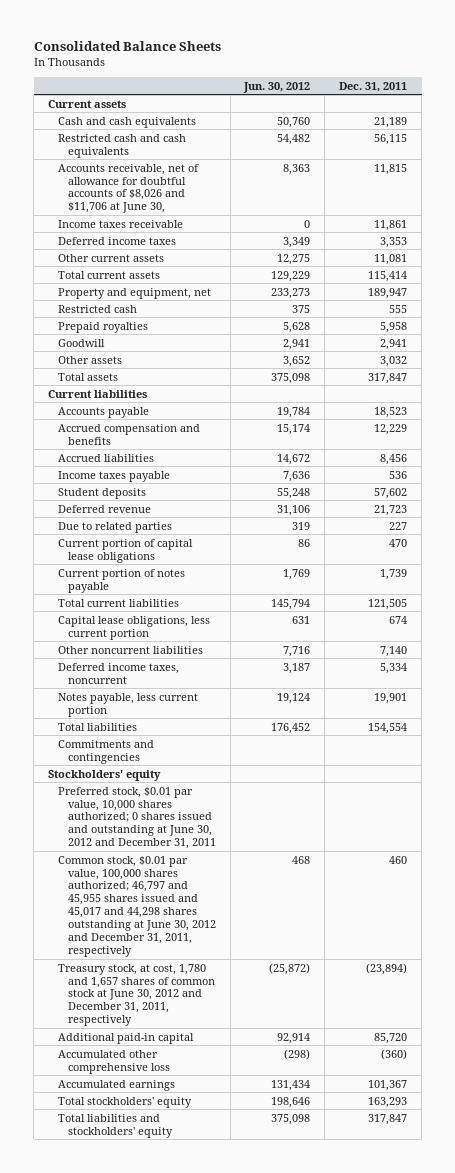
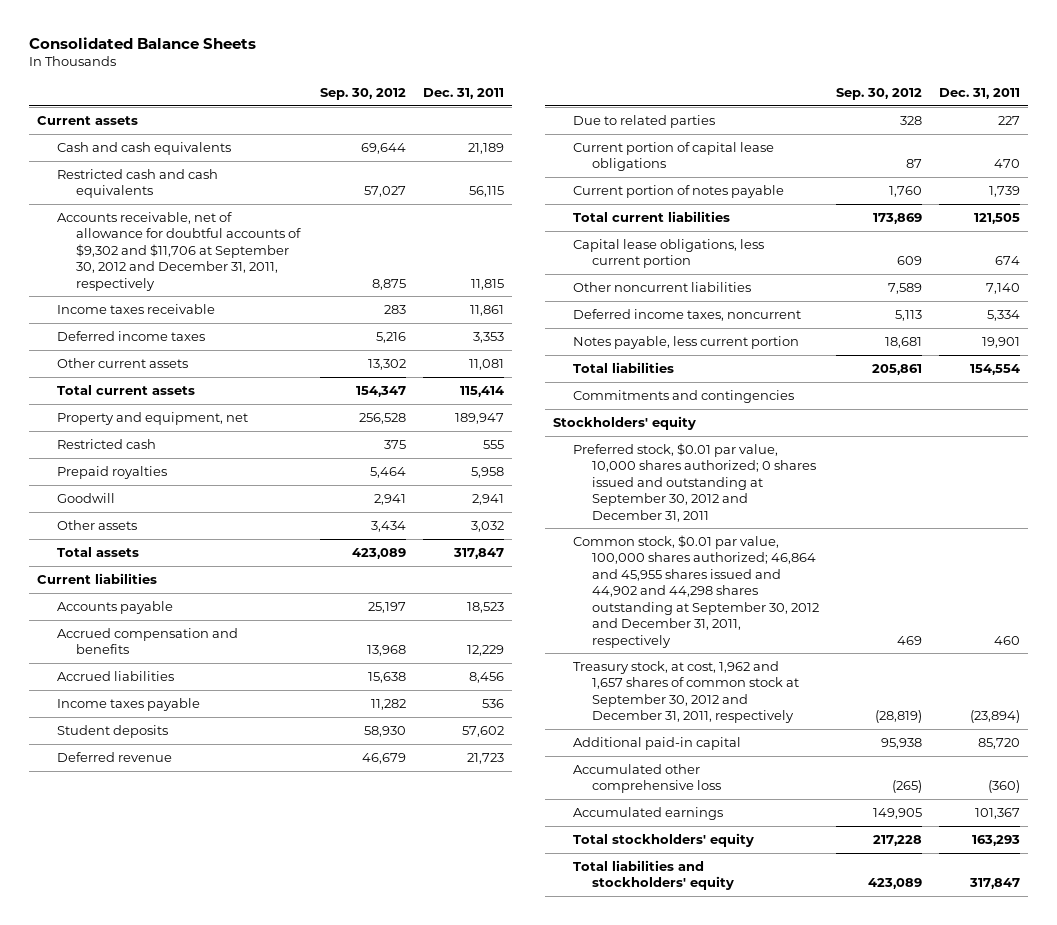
- | Jun. 30, 2012 | Dec. 31, 2011
+ | Sep. 30, 2012 | Dec. 31, 2011
- Accounts receivable, net of allowance for doubtful accounts of $8,026 and $11,706 at June 30, | 8,363 | 11,815
+ Accounts receivable, net of allowance for doubtful accounts of $9,302 and $11,706 at September 30, 2012 and December 31, 2011, respectively | 8,875 | 11,815
- Preferred stock, $0.01 par value, 10,000 shares authorized; 0 shares issued and outstanding at June 30, 2012 and December 31, 2011
- Common stock, $0.01 par value, 100,000 shares authorized; 46,797 and 45,955 shares issued and 45,017 and 44,298 shares outstanding at June 30, 2012 and December 31, 2011, respectively | 468 | 460
- Treasury stock, at cost, 1,780 and 1,657 shares of common stock at June 30, 2012 and December 31, 2011, respectively | (25,872) | (23,894)
+ Preferred stock, $0.01 par value, 10,000 shares authorized; 0 shares issued and outstanding at September 30, 2012 and December 31, 2011
+ Common stock, $0.01 par value, 100,000 shares authorized; 46,864 and 45,955 shares issued and 44,902 and 44,298 shares outstanding at September 30, 2012 and December 31, 2011, respectively | 469 | 460
+ Treasury stock, at cost, 1,962 and 1,657 shares of common stock at September 30, 2012 and December 31, 2011, respectively | (28,819) | (23,894)

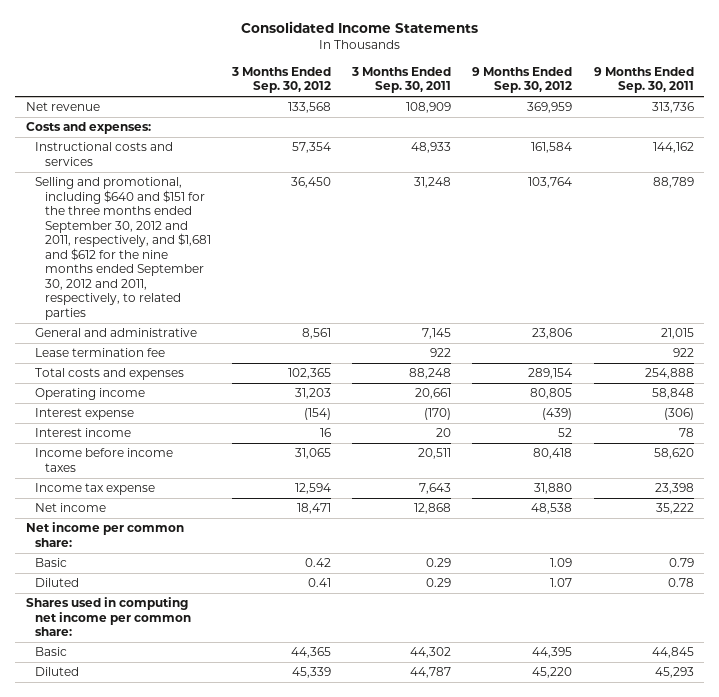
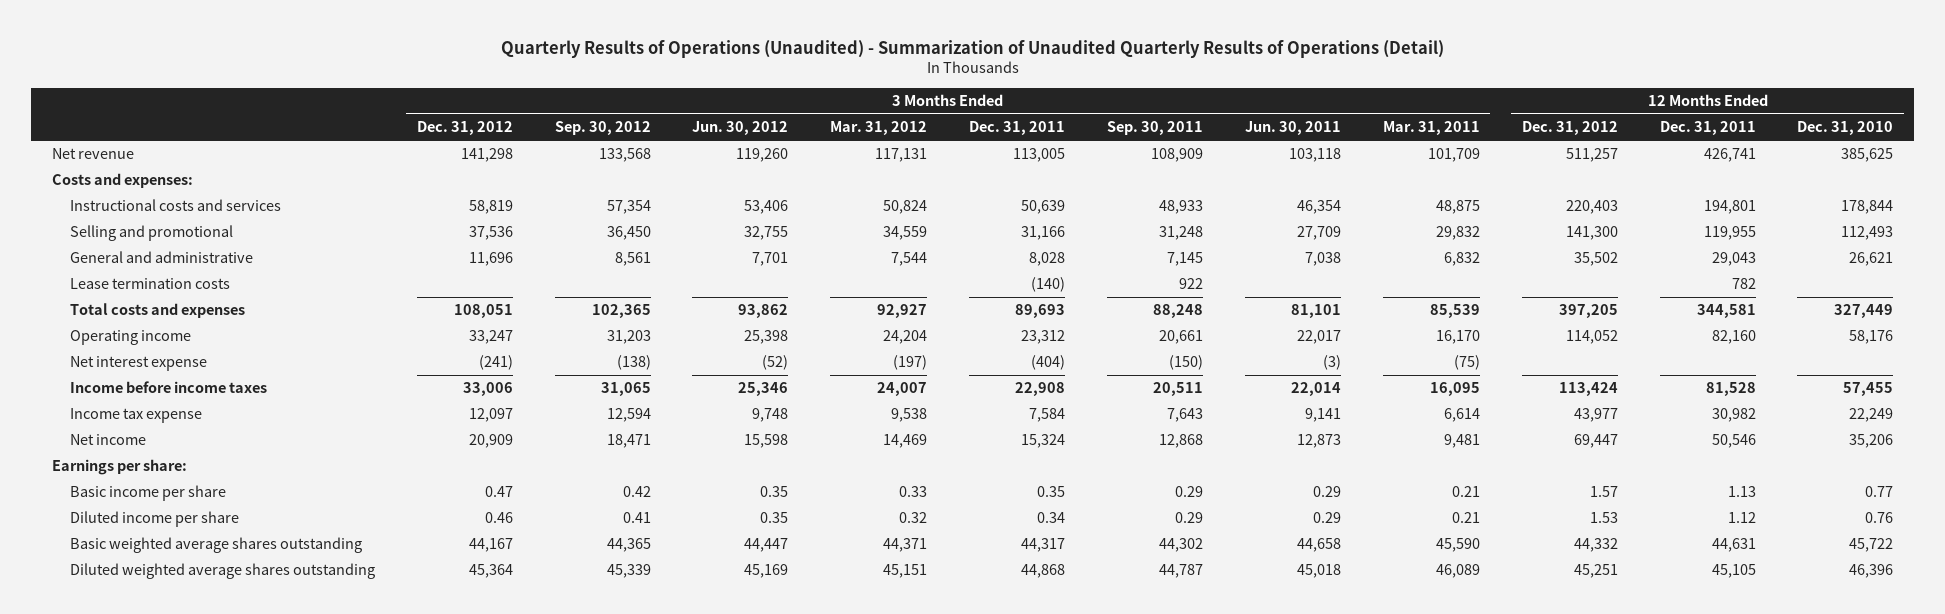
- Consolidated Income Statements
+ Quarterly Results of Operations (Unaudited) - Summarization of Unaudited Quarterly Results of Operations (Detail)
- | 3 Months Ended Sep. 30, 2012 | 3 Months Ended Sep. 30, 2011 | 9 Months Ended Sep. 30, 2012 | 9 Months Ended Sep. 30, 2011
+ | 3 Months Ended Dec. 31, 2012 | 3 Months Ended Sep. 30, 2012 | 3 Months Ended Jun. 30, 2012 | 3 Months Ended Mar. 31, 2012 | 3 Months Ended Dec. 31, 2011 | 3 Months Ended Sep. 30, 2011 | 3 Months Ended Jun. 30, 2011 | 3 Months Ended Mar. 31, 2011 | 12 Months Ended Dec. 31, 2012 | 12 Months Ended Dec. 31, 2011 | 12 Months Ended Dec. 31, 2010
- Selling and promotional, including $640 and $151 for the three months ended September 30, 2012 and 2011, respectively, and $1,681 and $612 for the nine months ended September 30, 2012 and 2011, respectively, to related parties | 36,450 | 31,248 | 103,764 | 88,789
+ Selling and promotional | 37,536 | 36,450 | 32,755 | 34,559 | 31,166 | 31,248 | 27,709 | 29,832 | 141,300 | 119,955 | 112,493
- Lease termination fee | | 922 | | 922
+ Lease termination costs | | | | | (140) | 922 | | | | 782 |
- Interest expense | (154) | (170) | (439) | (306)
- Interest income | 16 | 20 | 52 | 78
+ Net interest expense | (241) | (138) | (52) | (197) | (404) | (150) | (3) | (75) | | |
- Net income per common share:
- Basic | 0.42 | 0.29 | 1.09 | 0.79
- Diluted | 0.41 | 0.29 | 1.07 | 0.78
- Shares used in computing net income per common share:
- Basic | 44,365 | 44,302 | 44,395 | 44,845
- Diluted | 45,339 | 44,787 | 45,220 | 45,293
+ Earnings per share:
+ Basic income per share | 0.47 | 0.42 | 0.35 | 0.33 | 0.35 | 0.29 | 0.29 | 0.21 | 1.57 | 1.13 | 0.77
+ Diluted income per share | 0.46 | 0.41 | 0.35 | 0.32 | 0.34 | 0.29 | 0.29 | 0.21 | 1.53 | 1.12 | 0.76
+ Basic weighted average shares outstanding | 44,167 | 44,365 | 44,447 | 44,371 | 44,317 | 44,302 | 44,658 | 45,590 | 44,332 | 44,631 | 45,722
+ Diluted weighted average shares outstanding | 45,364 | 45,339 | 45,169 | 45,151 | 44,868 | 44,787 | 45,018 | 46,089 | 45,251 | 45,105 | 46,396

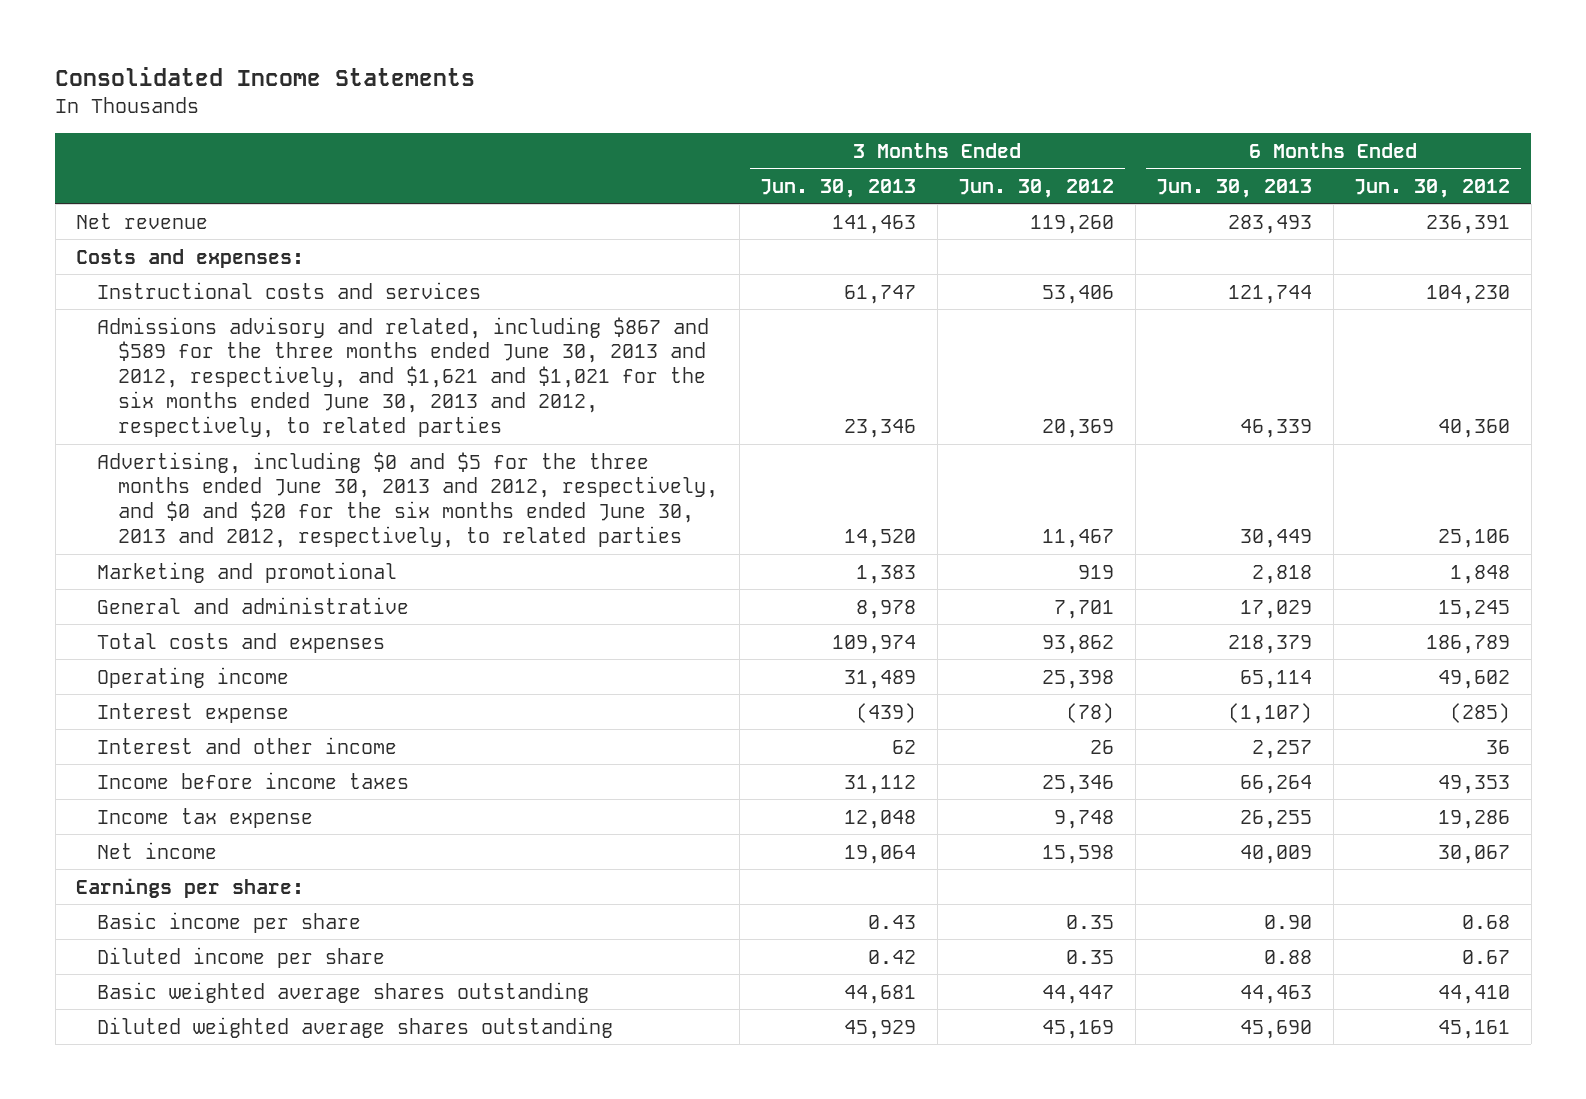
- Quarterly Results of Operations (Unaudited) - Summarization of Unaudited Quarterly Results of Operations (Detail)
+ Consolidated Income Statements
- | 3 Months Ended Dec. 31, 2012 | 3 Months Ended Sep. 30, 2012 | 3 Months Ended Jun. 30, 2012 | 3 Months Ended Mar. 31, 2012 | 3 Months Ended Dec. 31, 2011 | 3 Months Ended Sep. 30, 2011 | 3 Months Ended Jun. 30, 2011 | 3 Months Ended Mar. 31, 2011 | 12 Months Ended Dec. 31, 2012 | 12 Months Ended Dec. 31, 2011 | 12 Months Ended Dec. 31, 2010
+ | 3 Months Ended Jun. 30, 2013 | 3 Months Ended Jun. 30, 2012 | 6 Months Ended Jun. 30, 2013 | 6 Months Ended Jun. 30, 2012
- Selling and promotional | 37,536 | 36,450 | 32,755 | 34,559 | 31,166 | 31,248 | 27,709 | 29,832 | 141,300 | 119,955 | 112,493
+ Admissions advisory and related, including $867 and $589 for the three months ended June 30, 2013 and 2012, respectively, and $1,621 and $1,021 for the six months ended June 30, 2013 and 2012, respectively, to related parties | 23,346 | 20,369 | 46,339 | 40,360
+ Advertising, including $0 and $5 for the three months ended June 30, 2013 and 2012, respectively, and $0 and $20 for the six months ended June 30, 2013 and 2012, respectively, to related parties | 14,520 | 11,467 | 30,449 | 25,106
+ Marketing and promotional | 1,383 | 919 | 2,818 | 1,848
- Lease termination costs | | | | | (140) | 922 | | | | 782 |
- Net interest expense | (241) | (138) | (52) | (197) | (404) | (150) | (3) | (75) | | |
+ Interest expense | (439) | (78) | (1,107) | (285)
+ Interest and other income | 62 | 26 | 2,257 | 36

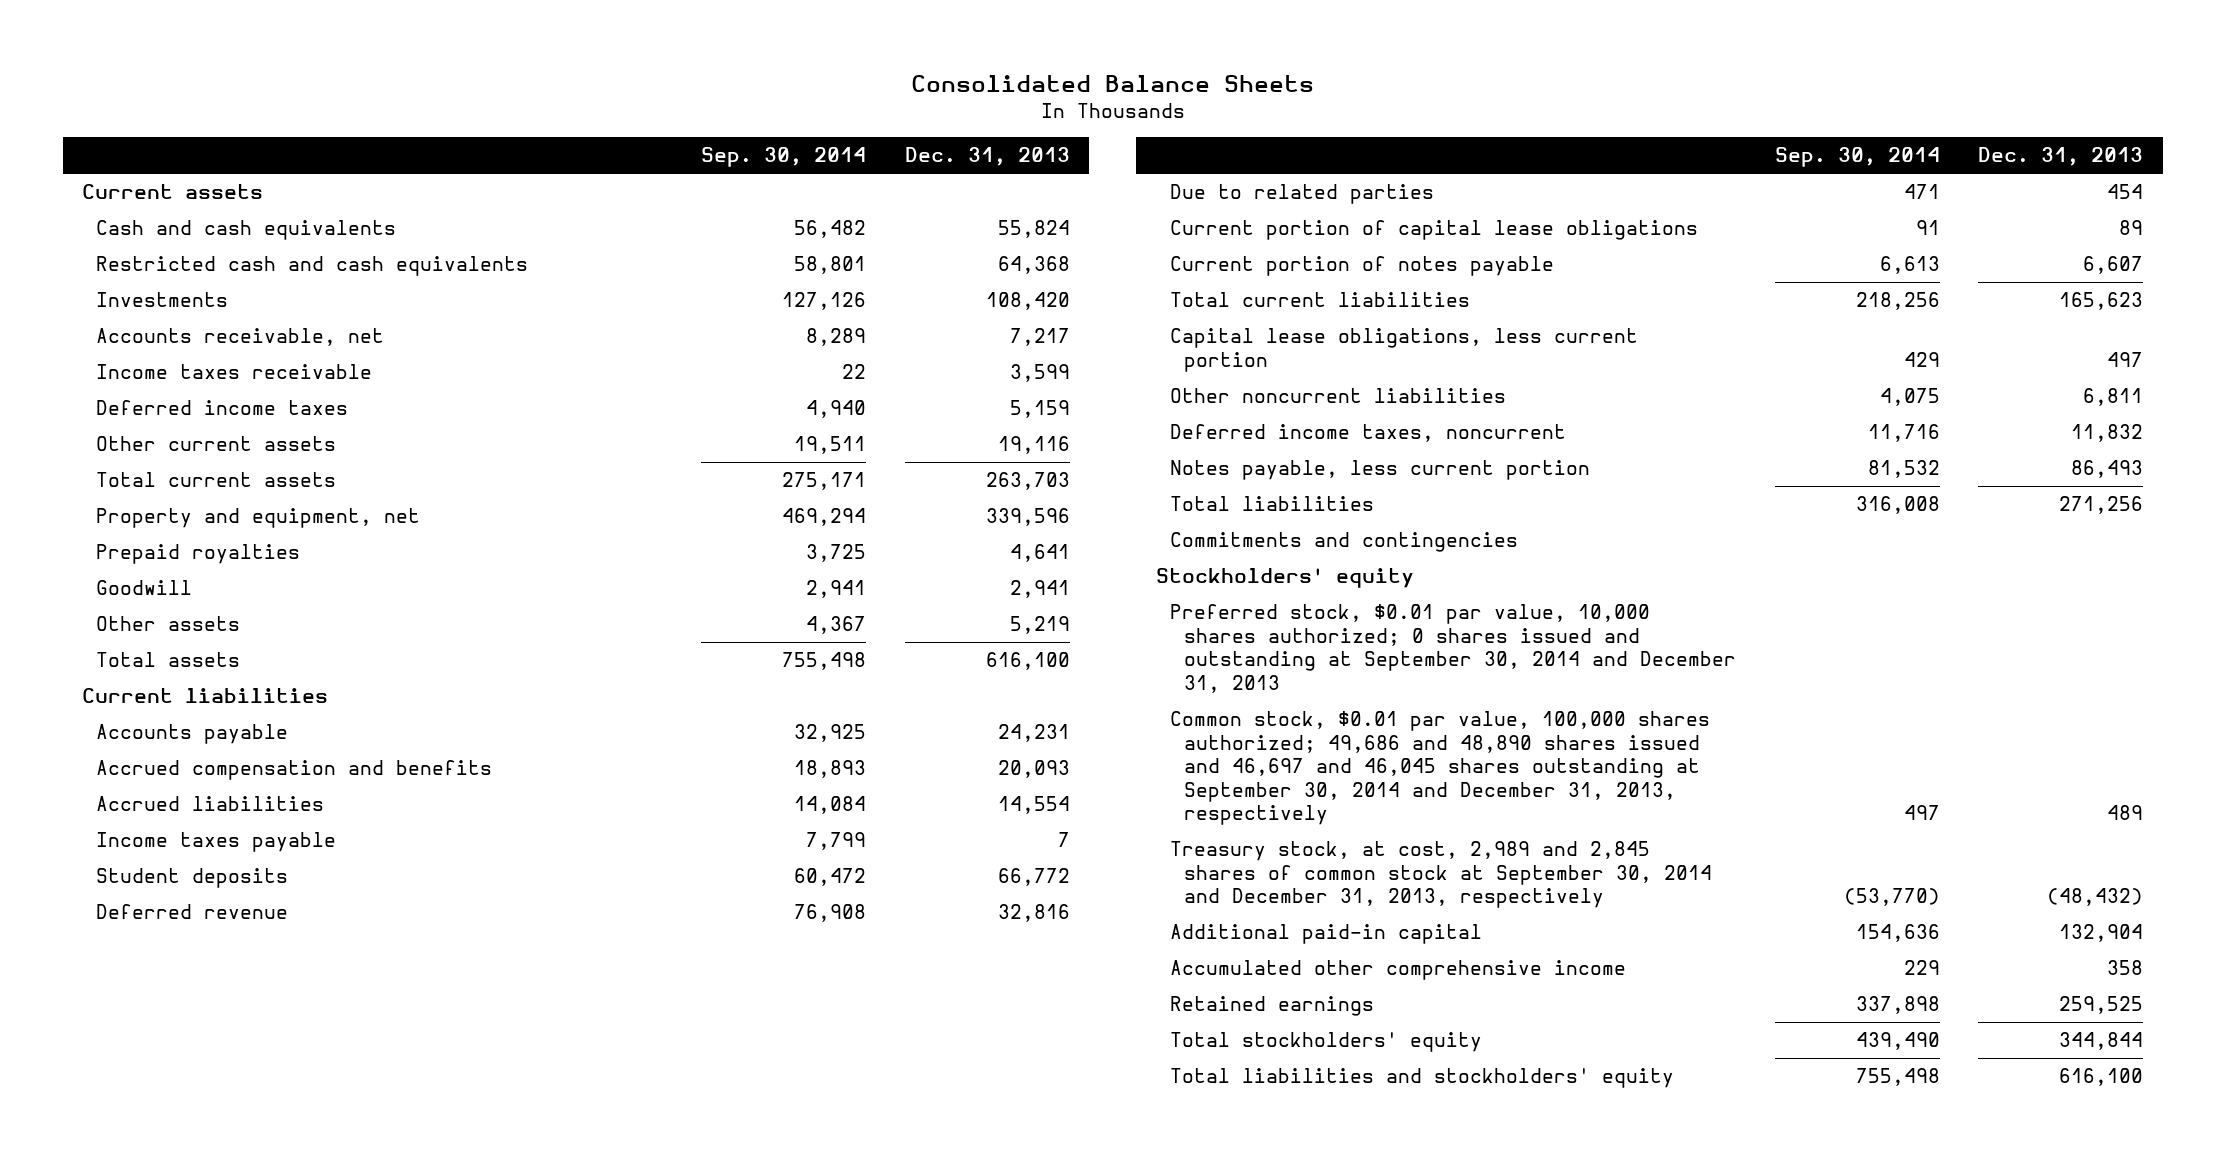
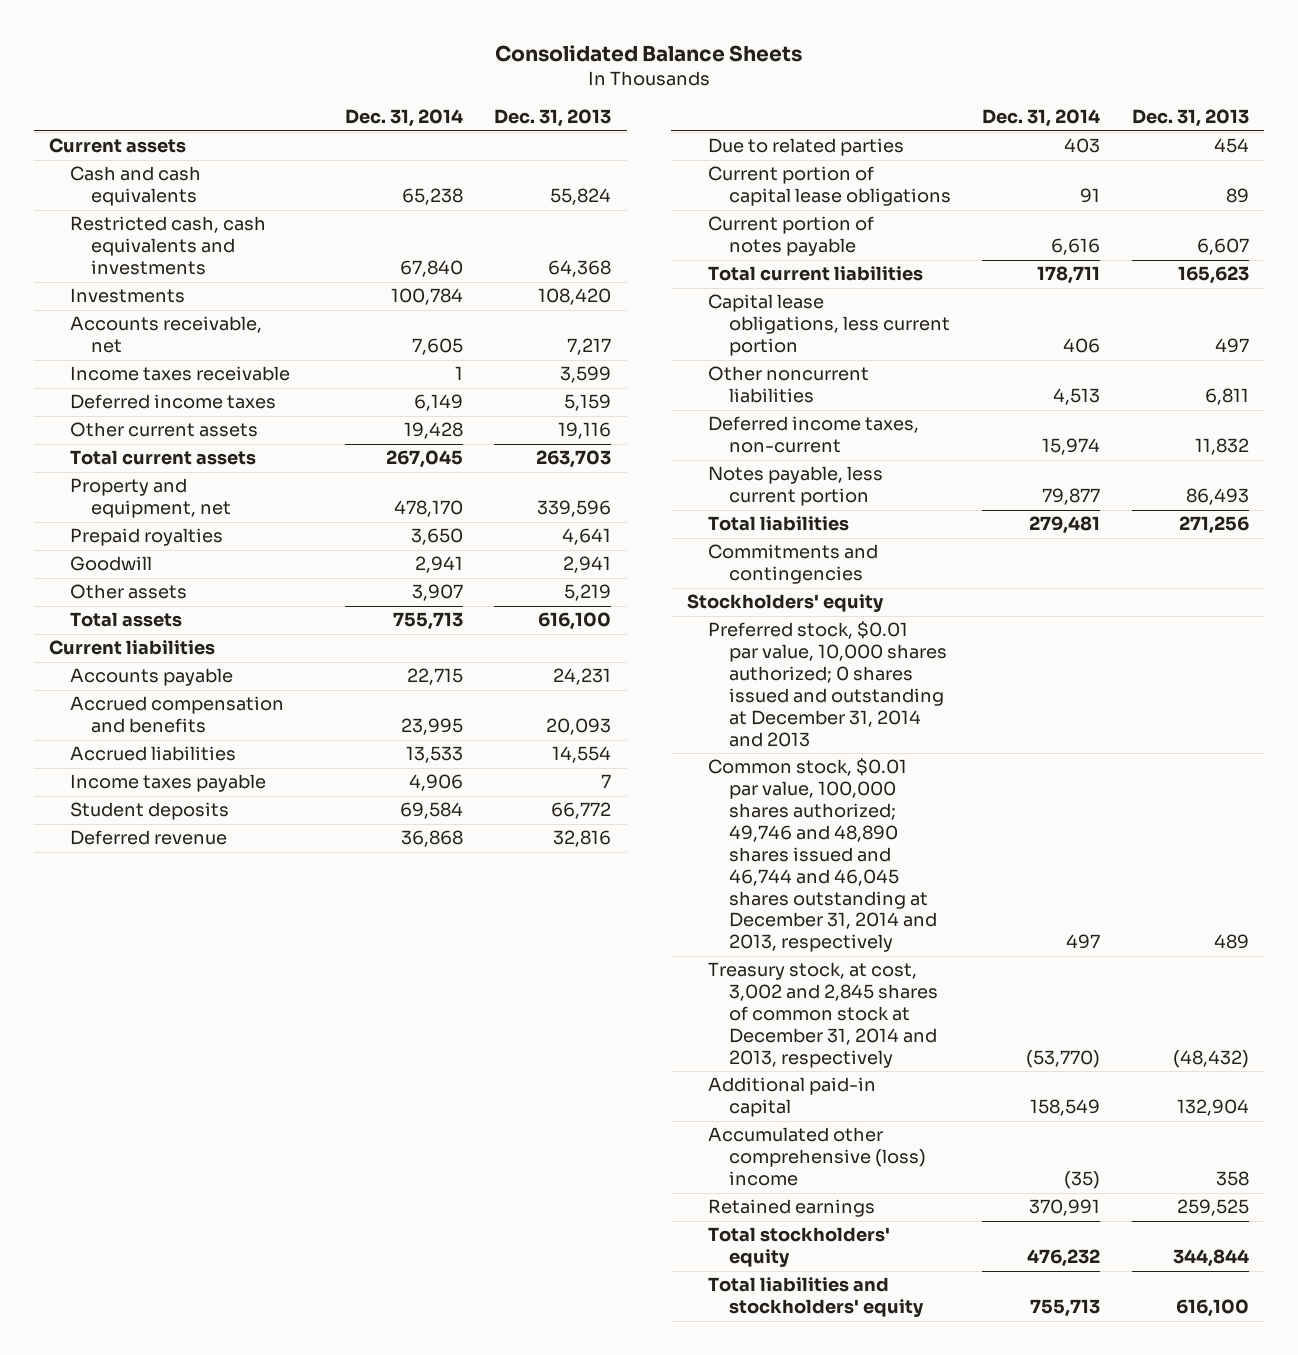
- | Sep. 30, 2014 | Dec. 31, 2013
+ | Dec. 31, 2014 | Dec. 31, 2013
- Restricted cash and cash equivalents | 58,801 | 64,368
+ Restricted cash, cash equivalents and investments | 67,840 | 64,368
- Deferred income taxes, noncurrent | 11,716 | 11,832
+ Deferred income taxes, non-current | 15,974 | 11,832
- Preferred stock, $0.01 par value, 10,000 shares authorized; 0 shares issued and outstanding at September 30, 2014 and December 31, 2013
- Common stock, $0.01 par value, 100,000 shares authorized; 49,686 and 48,890 shares issued and 46,697 and 46,045 shares outstanding at September 30, 2014 and December 31, 2013, respectively | 497 | 489
- Treasury stock, at cost, 2,989 and 2,845 shares of common stock at September 30, 2014 and December 31, 2013, respectively | (53,770) | (48,432)
+ Preferred stock, $0.01 par value, 10,000 shares authorized; 0 shares issued and outstanding at December 31, 2014 and 2013
+ Common stock, $0.01 par value, 100,000 shares authorized; 49,746 and 48,890 shares issued and 46,744 and 46,045 shares outstanding at December 31, 2014 and 2013, respectively | 497 | 489
+ Treasury stock, at cost, 3,002 and 2,845 shares of common stock at December 31, 2014 and 2013, respectively | (53,770) | (48,432)
- Accumulated other comprehensive income | 229 | 358
+ Accumulated other comprehensive (loss) income | (35) | 358

